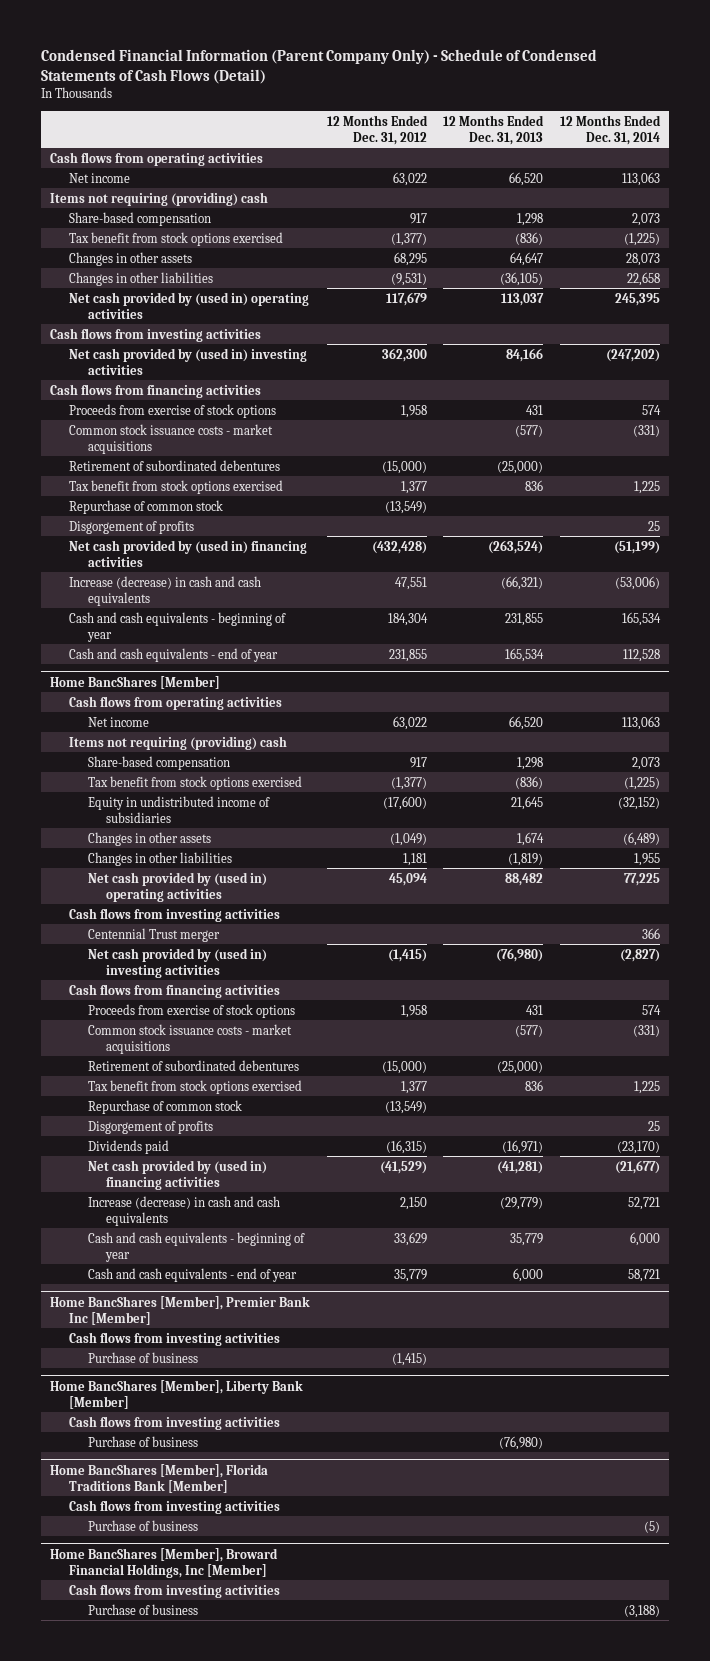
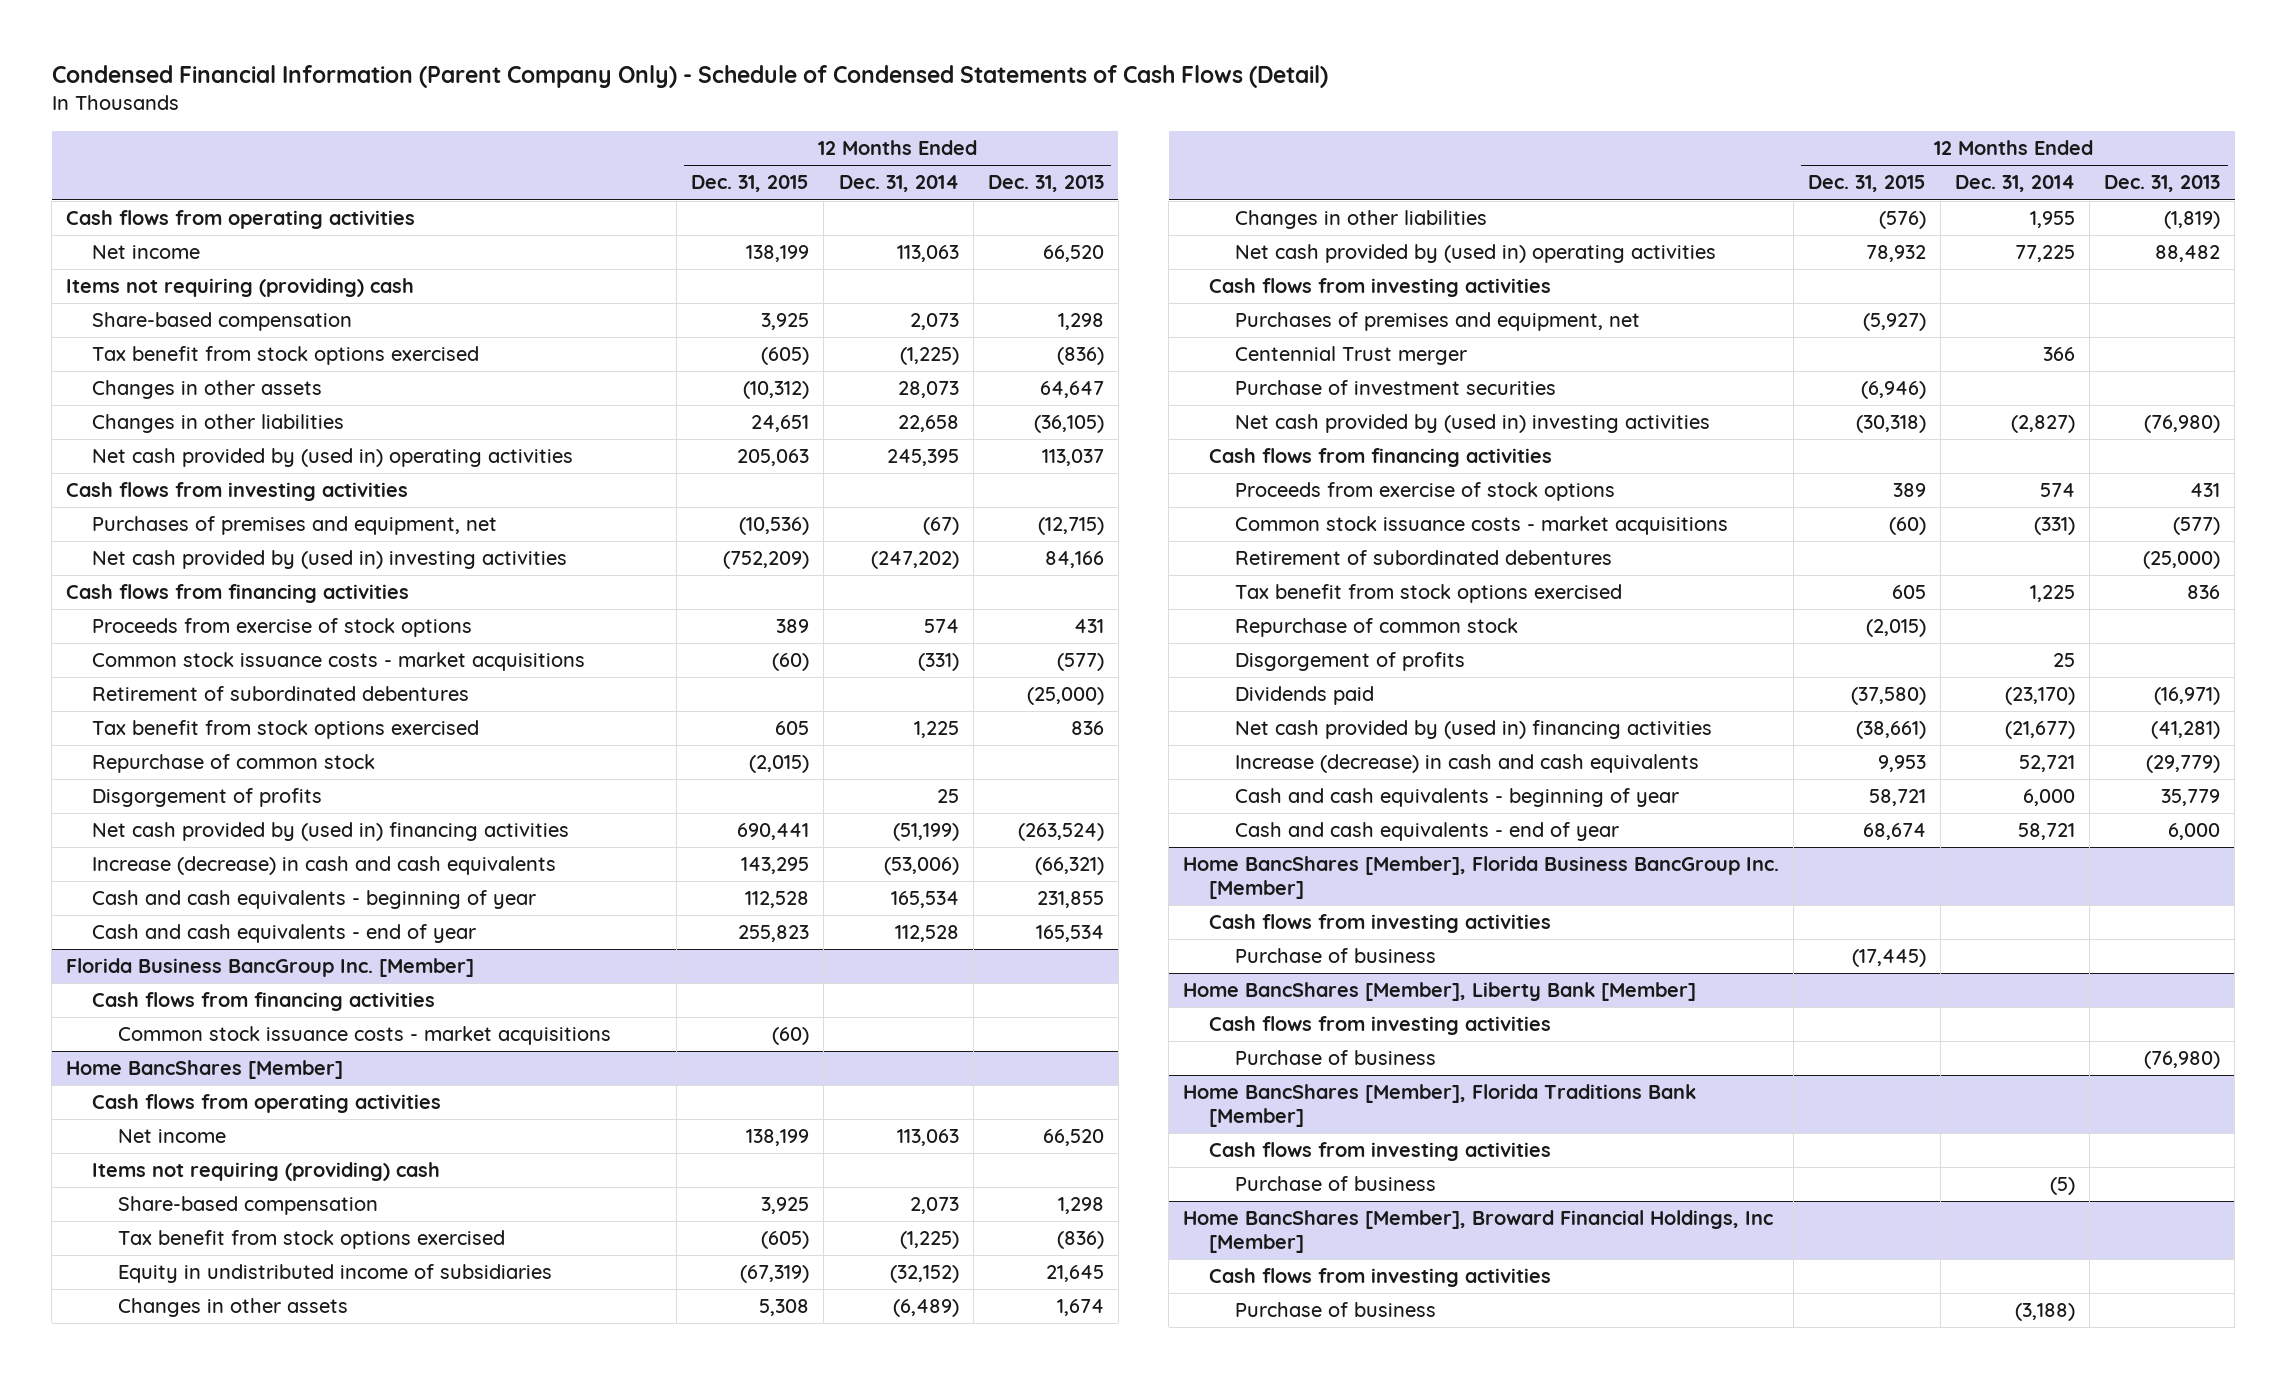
- | 12 Months Ended Dec. 31, 2012 | 12 Months Ended Dec. 31, 2013 | 12 Months Ended Dec. 31, 2014
+ | 12 Months Ended Dec. 31, 2015 | 12 Months Ended Dec. 31, 2014 | 12 Months Ended Dec. 31, 2013
+ Purchases of premises and equipment, net | (10,536) | (67) | (12,715)
+ Florida Business BancGroup Inc. [Member]
+ Cash flows from financing activities
+ Common stock issuance costs - market acquisitions | (60) | |
@ Home BancShares [Member]
+ Purchases of premises and equipment, net | (5,927) | |
+ Purchase of investment securities | (6,946) | |
- Home BancShares [Member], Premier Bank Inc [Member]
+ Home BancShares [Member], Florida Business BancGroup Inc. [Member]

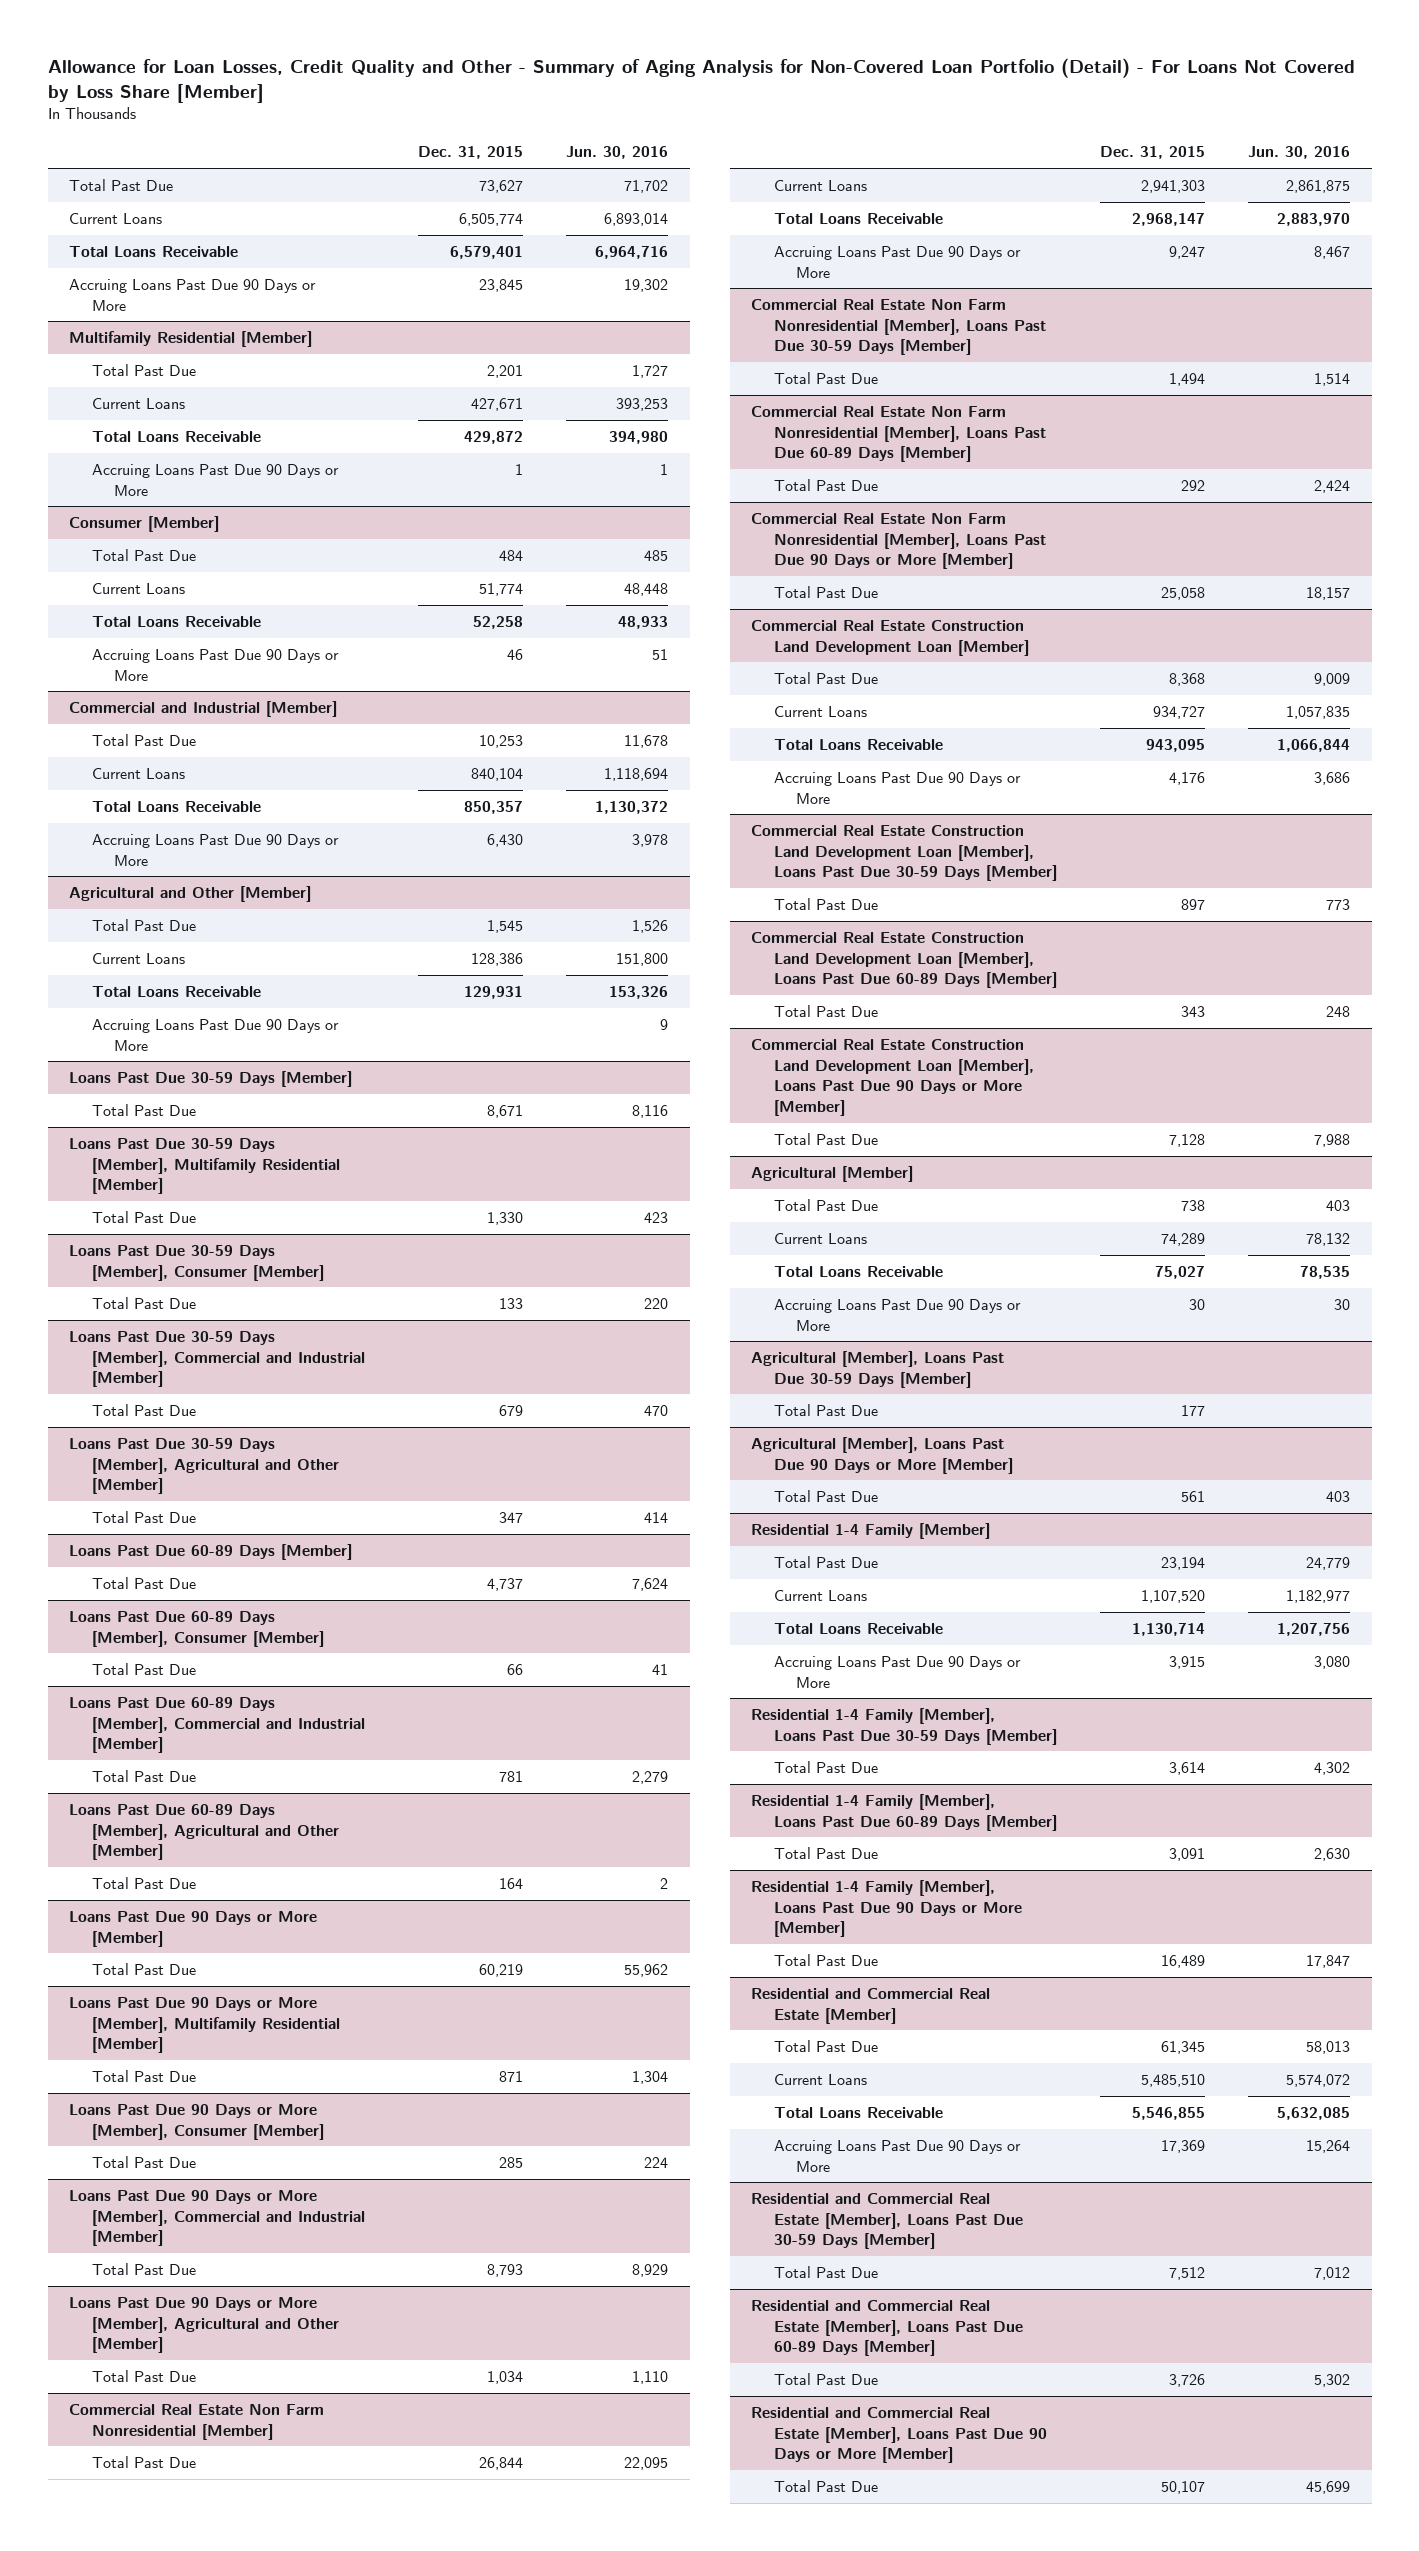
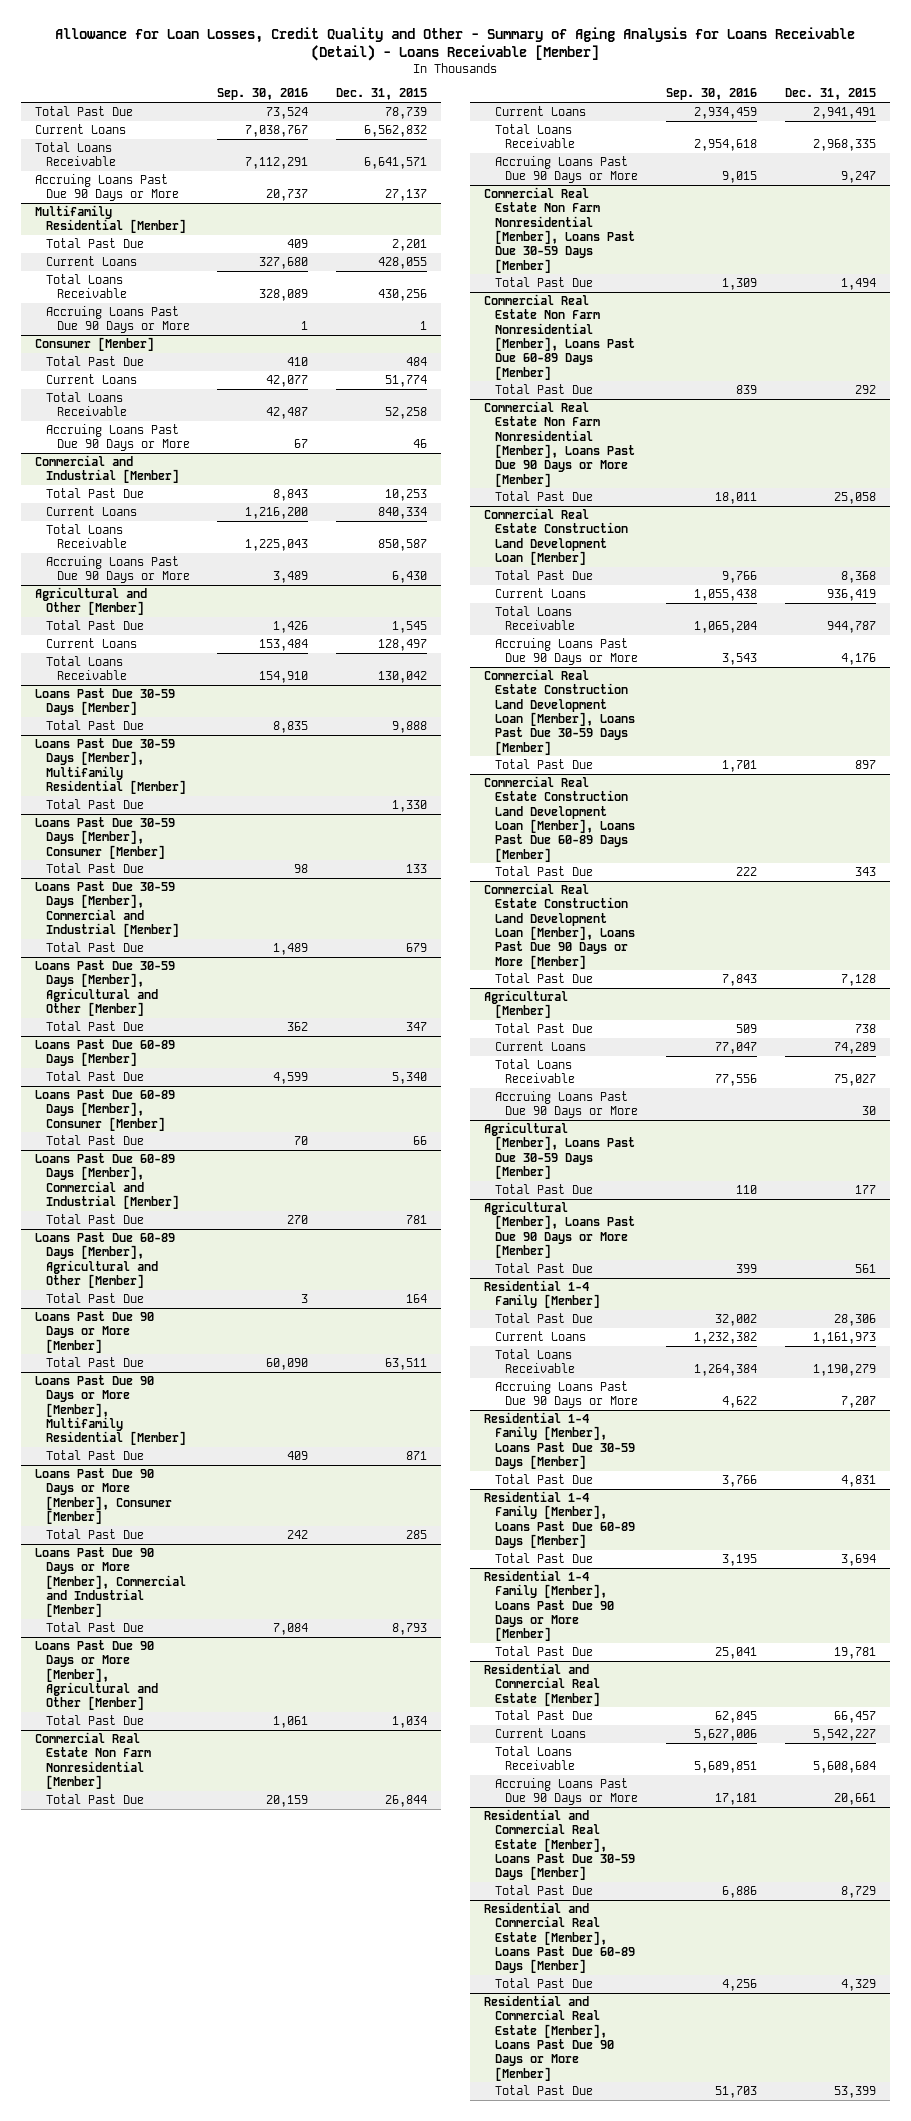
- Allowance for Loan Losses, Credit Quality and Other - Summary of Aging Analysis for Non-Covered Loan Portfolio (Detail) - For Loans Not Covered by Loss Share [Member]
+ Allowance for Loan Losses, Credit Quality and Other - Summary of Aging Analysis for Loans Receivable (Detail) - Loans Receivable [Member]
- | Dec. 31, 2015 | Jun. 30, 2016
+ | Sep. 30, 2016 | Dec. 31, 2015
- Total Past Due | 73,627 | 71,702
- Current Loans | 6,505,774 | 6,893,014
- Total Loans Receivable | 6,579,401 | 6,964,716
- Accruing Loans Past Due 90 Days or More | 23,845 | 19,302
+ Total Past Due | 73,524 | 78,739
+ Current Loans | 7,038,767 | 6,562,832
+ Total Loans Receivable | 7,112,291 | 6,641,571
+ Accruing Loans Past Due 90 Days or More | 20,737 | 27,137
@ Multifamily Residential [Member]
- Current Loans | 427,671 | 393,253
- Total Loans Receivable | 429,872 | 394,980
+ Current Loans | 327,680 | 428,055
+ Total Loans Receivable | 328,089 | 430,256
@ Commercial and Industrial [Member]
- Current Loans | 840,104 | 1,118,694
- Total Loans Receivable | 850,357 | 1,130,372
+ Current Loans | 1,216,200 | 840,334
+ Total Loans Receivable | 1,225,043 | 850,587
@ Agricultural and Other [Member]
- Current Loans | 128,386 | 151,800
- Total Loans Receivable | 129,931 | 153,326
- Accruing Loans Past Due 90 Days or More | | 9
+ Current Loans | 153,484 | 128,497
+ Total Loans Receivable | 154,910 | 130,042
@ Loans Past Due 30-59 Days [Member]
- Total Past Due | 8,671 | 8,116
+ Total Past Due | 8,835 | 9,888
@ Loans Past Due 60-89 Days [Member]
- Total Past Due | 4,737 | 7,624
+ Total Past Due | 4,599 | 5,340
@ Loans Past Due 90 Days or More [Member]
- Total Past Due | 60,219 | 55,962
+ Total Past Due | 60,090 | 63,511
@ Commercial Real Estate Non Farm Nonresidential [Member]
- Current Loans | 2,941,303 | 2,861,875
- Total Loans Receivable | 2,968,147 | 2,883,970
+ Current Loans | 2,934,459 | 2,941,491
+ Total Loans Receivable | 2,954,618 | 2,968,335
@ Commercial Real Estate Construction Land Development Loan [Member]
- Current Loans | 934,727 | 1,057,835
- Total Loans Receivable | 943,095 | 1,066,844
+ Current Loans | 1,055,438 | 936,419
+ Total Loans Receivable | 1,065,204 | 944,787
@ Residential 1-4 Family [Member]
- Total Past Due | 23,194 | 24,779
- Current Loans | 1,107,520 | 1,182,977
- Total Loans Receivable | 1,130,714 | 1,207,756
- Accruing Loans Past Due 90 Days or More | 3,915 | 3,080
+ Total Past Due | 32,002 | 28,306
+ Current Loans | 1,232,382 | 1,161,973
+ Total Loans Receivable | 1,264,384 | 1,190,279
+ Accruing Loans Past Due 90 Days or More | 4,622 | 7,207
@ Residential 1-4 Family [Member], Loans Past Due 30-59 Days [Member]
- Total Past Due | 3,614 | 4,302
+ Total Past Due | 3,766 | 4,831
@ Residential 1-4 Family [Member], Loans Past Due 60-89 Days [Member]
- Total Past Due | 3,091 | 2,630
+ Total Past Due | 3,195 | 3,694
@ Residential 1-4 Family [Member], Loans Past Due 90 Days or More [Member]
- Total Past Due | 16,489 | 17,847
+ Total Past Due | 25,041 | 19,781
@ Residential and Commercial Real Estate [Member]
- Total Past Due | 61,345 | 58,013
- Current Loans | 5,485,510 | 5,574,072
- Total Loans Receivable | 5,546,855 | 5,632,085
- Accruing Loans Past Due 90 Days or More | 17,369 | 15,264
+ Total Past Due | 62,845 | 66,457
+ Current Loans | 5,627,006 | 5,542,227
+ Total Loans Receivable | 5,689,851 | 5,608,684
+ Accruing Loans Past Due 90 Days or More | 17,181 | 20,661
@ Residential and Commercial Real Estate [Member], Loans Past Due 30-59 Days [Member]
- Total Past Due | 7,512 | 7,012
+ Total Past Due | 6,886 | 8,729
@ Residential and Commercial Real Estate [Member], Loans Past Due 60-89 Days [Member]
- Total Past Due | 3,726 | 5,302
+ Total Past Due | 4,256 | 4,329
@ Residential and Commercial Real Estate [Member], Loans Past Due 90 Days or More [Member]
- Total Past Due | 50,107 | 45,699
+ Total Past Due | 51,703 | 53,399

